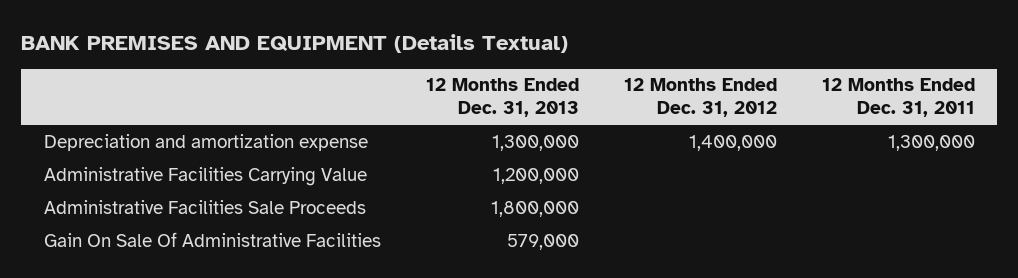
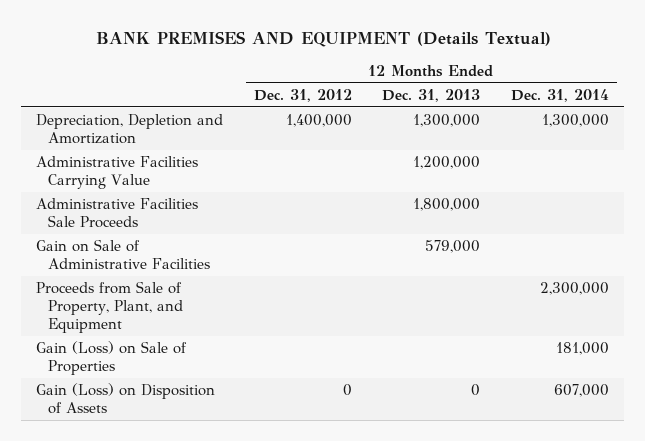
- | 12 Months Ended Dec. 31, 2013 | 12 Months Ended Dec. 31, 2012 | 12 Months Ended Dec. 31, 2011
+ | 12 Months Ended Dec. 31, 2012 | 12 Months Ended Dec. 31, 2013 | 12 Months Ended Dec. 31, 2014
- Depreciation and amortization expense | 1,300,000 | 1,400,000 | 1,300,000
+ Depreciation, Depletion and Amortization | 1,400,000 | 1,300,000 | 1,300,000
- Gain On Sale Of Administrative Facilities | 579,000 | |
+ Gain on Sale of Administrative Facilities | | 579,000 |
+ Proceeds from Sale of Property, Plant, and Equipment | | | 2,300,000
+ Gain (Loss) on Sale of Properties | | | 181,000
+ Gain (Loss) on Disposition of Assets | 0 | 0 | 607,000

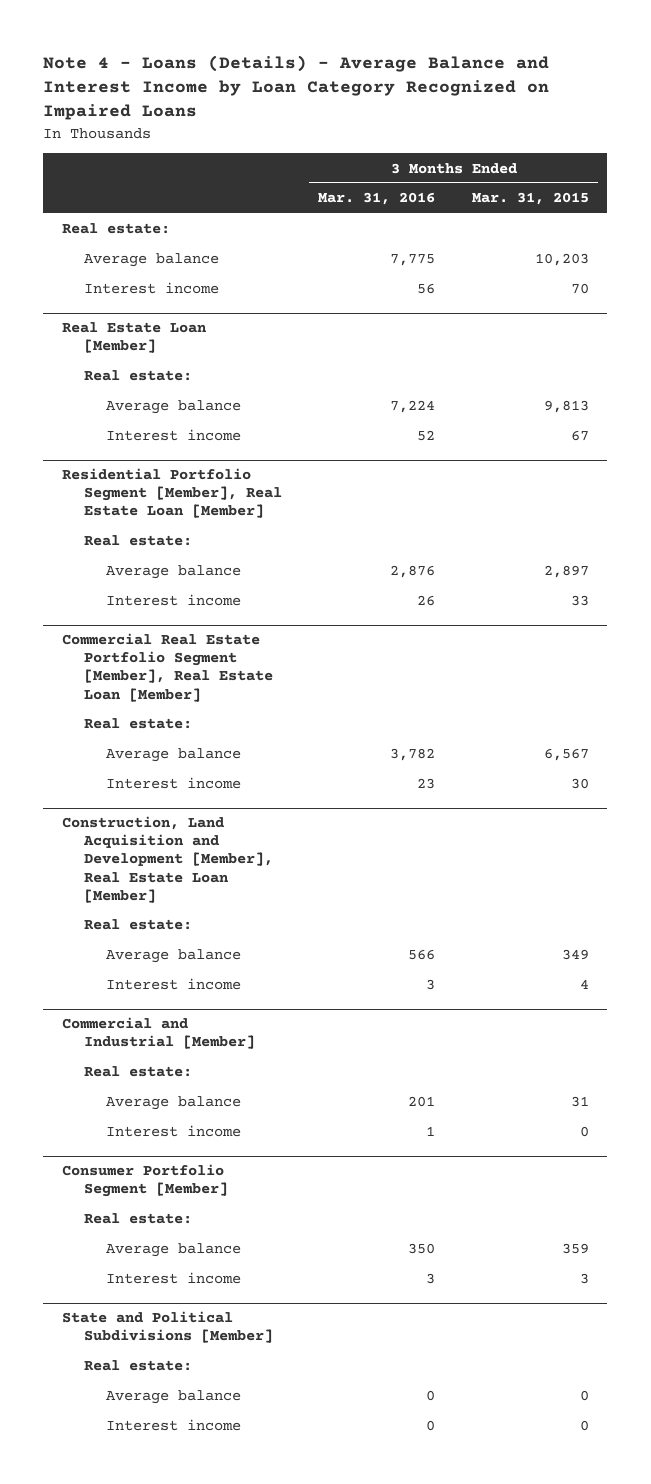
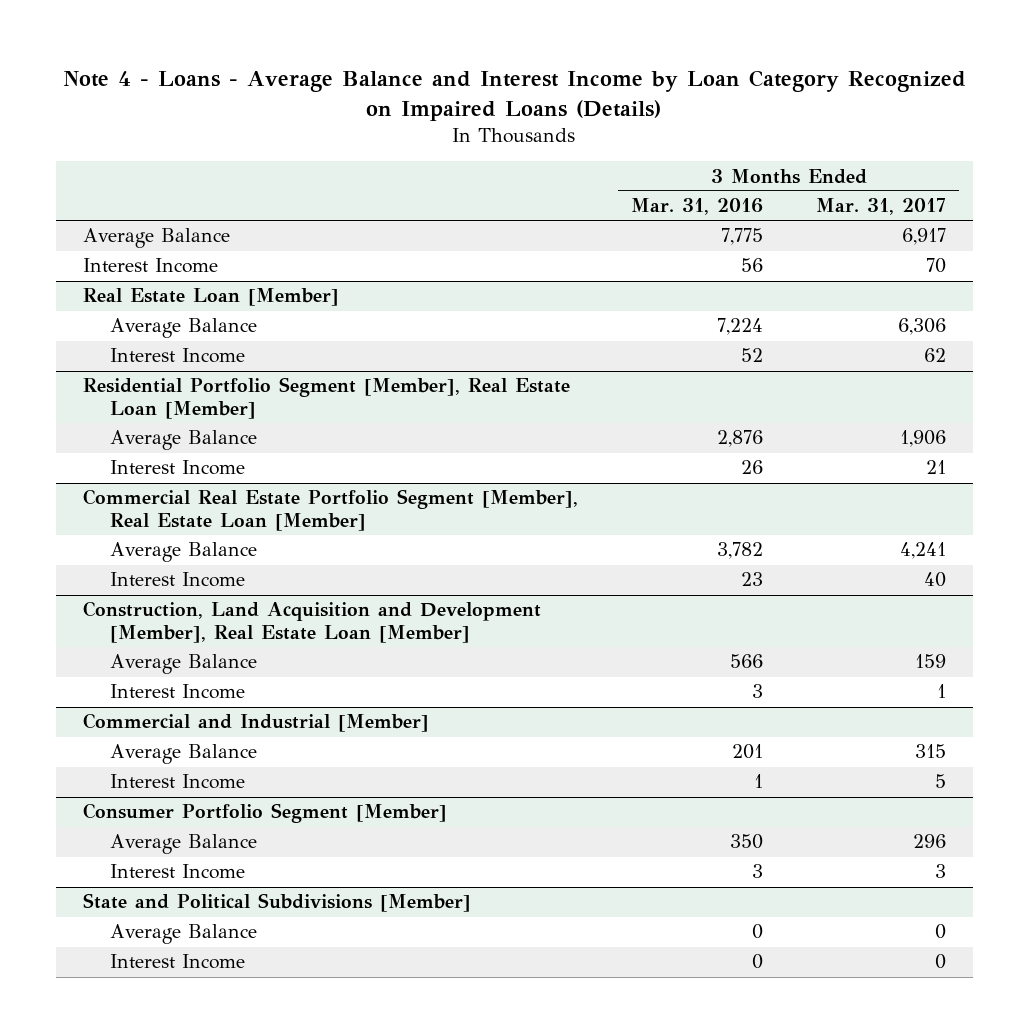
- Note 4 - Loans (Details) - Average Balance and Interest Income by Loan Category Recognized on Impaired Loans
+ Note 4 - Loans - Average Balance and Interest Income by Loan Category Recognized on Impaired Loans (Details)
- | 3 Months Ended Mar. 31, 2016 | 3 Months Ended Mar. 31, 2015
+ | 3 Months Ended Mar. 31, 2016 | 3 Months Ended Mar. 31, 2017
- Real estate:
- Average balance | 7,775 | 10,203
- Interest income | 56 | 70
+ Average Balance | 7,775 | 6,917
+ Interest Income | 56 | 70
@ Real Estate Loan [Member]
- Real estate:
- Average balance | 7,224 | 9,813
- Interest income | 52 | 67
+ Average Balance | 7,224 | 6,306
+ Interest Income | 52 | 62
@ Residential Portfolio Segment [Member], Real Estate Loan [Member]
- Real estate:
- Average balance | 2,876 | 2,897
- Interest income | 26 | 33
+ Average Balance | 2,876 | 1,906
+ Interest Income | 26 | 21
@ Commercial Real Estate Portfolio Segment [Member], Real Estate Loan [Member]
- Real estate:
- Average balance | 3,782 | 6,567
- Interest income | 23 | 30
+ Average Balance | 3,782 | 4,241
+ Interest Income | 23 | 40
@ Construction, Land Acquisition and Development [Member], Real Estate Loan [Member]
- Real estate:
- Average balance | 566 | 349
- Interest income | 3 | 4
+ Average Balance | 566 | 159
+ Interest Income | 3 | 1
@ Commercial and Industrial [Member]
- Real estate:
- Average balance | 201 | 31
- Interest income | 1 | 0
+ Average Balance | 201 | 315
+ Interest Income | 1 | 5
@ Consumer Portfolio Segment [Member]
- Real estate:
- Average balance | 350 | 359
- Interest income | 3 | 3
+ Average Balance | 350 | 296
+ Interest Income | 3 | 3
@ State and Political Subdivisions [Member]
- Real estate:
- Average balance | 0 | 0
- Interest income | 0 | 0
+ Average Balance | 0 | 0
+ Interest Income | 0 | 0

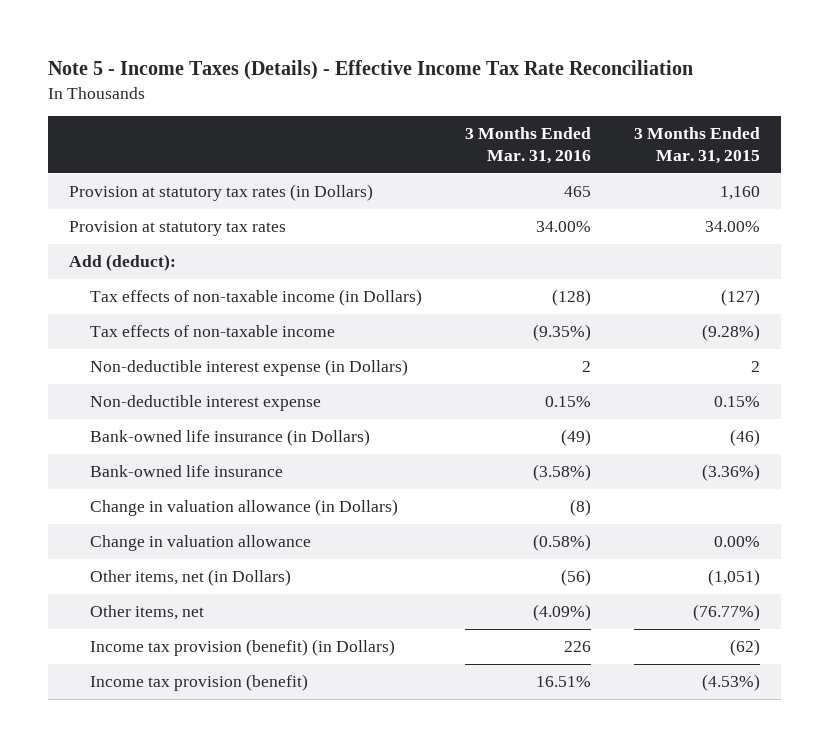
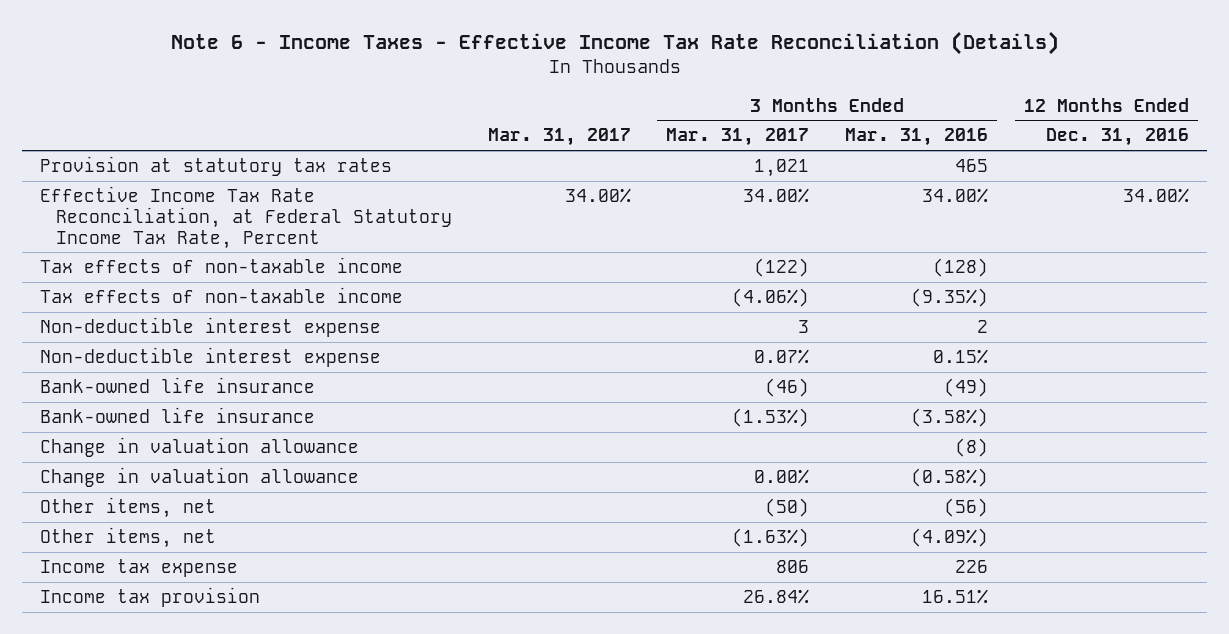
- Note 5 - Income Taxes (Details) - Effective Income Tax Rate Reconciliation
+ Note 6 - Income Taxes - Effective Income Tax Rate Reconciliation (Details)
- | 3 Months Ended Mar. 31, 2016 | 3 Months Ended Mar. 31, 2015
+ | Mar. 31, 2017 | 3 Months Ended Mar. 31, 2017 | 3 Months Ended Mar. 31, 2016 | 12 Months Ended Dec. 31, 2016
- Provision at statutory tax rates (in Dollars) | 465 | 1,160
- Provision at statutory tax rates | 34.00% | 34.00%
- Add (deduct):
- Tax effects of non-taxable income (in Dollars) | (128) | (127)
+ Provision at statutory tax rates | | 1,021 | 465 |
+ Effective Income Tax Rate Reconciliation, at Federal Statutory Income Tax Rate, Percent | 34.00% | 34.00% | 34.00% | 34.00%
+ Tax effects of non-taxable income | | (122) | (128) |
- Non-deductible interest expense (in Dollars) | 2 | 2
+ Non-deductible interest expense | | 3 | 2 |
- Bank-owned life insurance (in Dollars) | (49) | (46)
+ Bank-owned life insurance | | (46) | (49) |
- Change in valuation allowance (in Dollars) | (8) |
+ Change in valuation allowance | | | (8) |
- Other items, net (in Dollars) | (56) | (1,051)
+ Other items, net | | (50) | (56) |
- Income tax provision (benefit) (in Dollars) | 226 | (62)
- Income tax provision (benefit) | 16.51% | (4.53%)
+ Income tax expense | | 806 | 226 |
+ Income tax provision | | 26.84% | 16.51% |

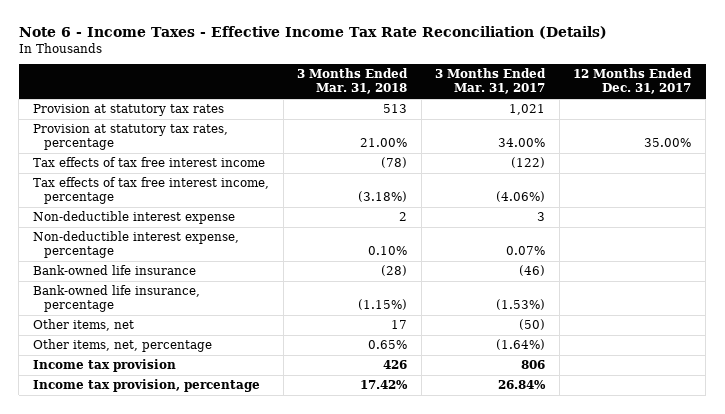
- | Mar. 31, 2017 | 3 Months Ended Mar. 31, 2017 | 3 Months Ended Mar. 31, 2016 | 12 Months Ended Dec. 31, 2016
+ | 3 Months Ended Mar. 31, 2018 | 3 Months Ended Mar. 31, 2017 | 12 Months Ended Dec. 31, 2017
- Effective Income Tax Rate Reconciliation, at Federal Statutory Income Tax Rate, Percent | 34.00% | 34.00% | 34.00% | 34.00%
- Tax effects of non-taxable income | | (122) | (128) |
- Tax effects of non-taxable income | | (4.06%) | (9.35%) |
+ Provision at statutory tax rates, percentage | 21.00% | 34.00% | 35.00%
+ Tax effects of tax free interest income | (78) | (122) |
+ Tax effects of tax free interest income, percentage | (3.18%) | (4.06%) |
- Non-deductible interest expense | | 0.07% | 0.15% |
+ Non-deductible interest expense, percentage | 0.10% | 0.07% |
- Bank-owned life insurance | | (1.53%) | (3.58%) |
- Change in valuation allowance | | | (8) |
- Change in valuation allowance | | 0.00% | (0.58%) |
+ Bank-owned life insurance, percentage | (1.15%) | (1.53%) |
- Other items, net | | (1.63%) | (4.09%) |
- Income tax expense | | 806 | 226 |
- Income tax provision | | 26.84% | 16.51% |
+ Other items, net, percentage | 0.65% | (1.64%) |
+ Income tax provision | 426 | 806 |
+ Income tax provision, percentage | 17.42% | 26.84% |

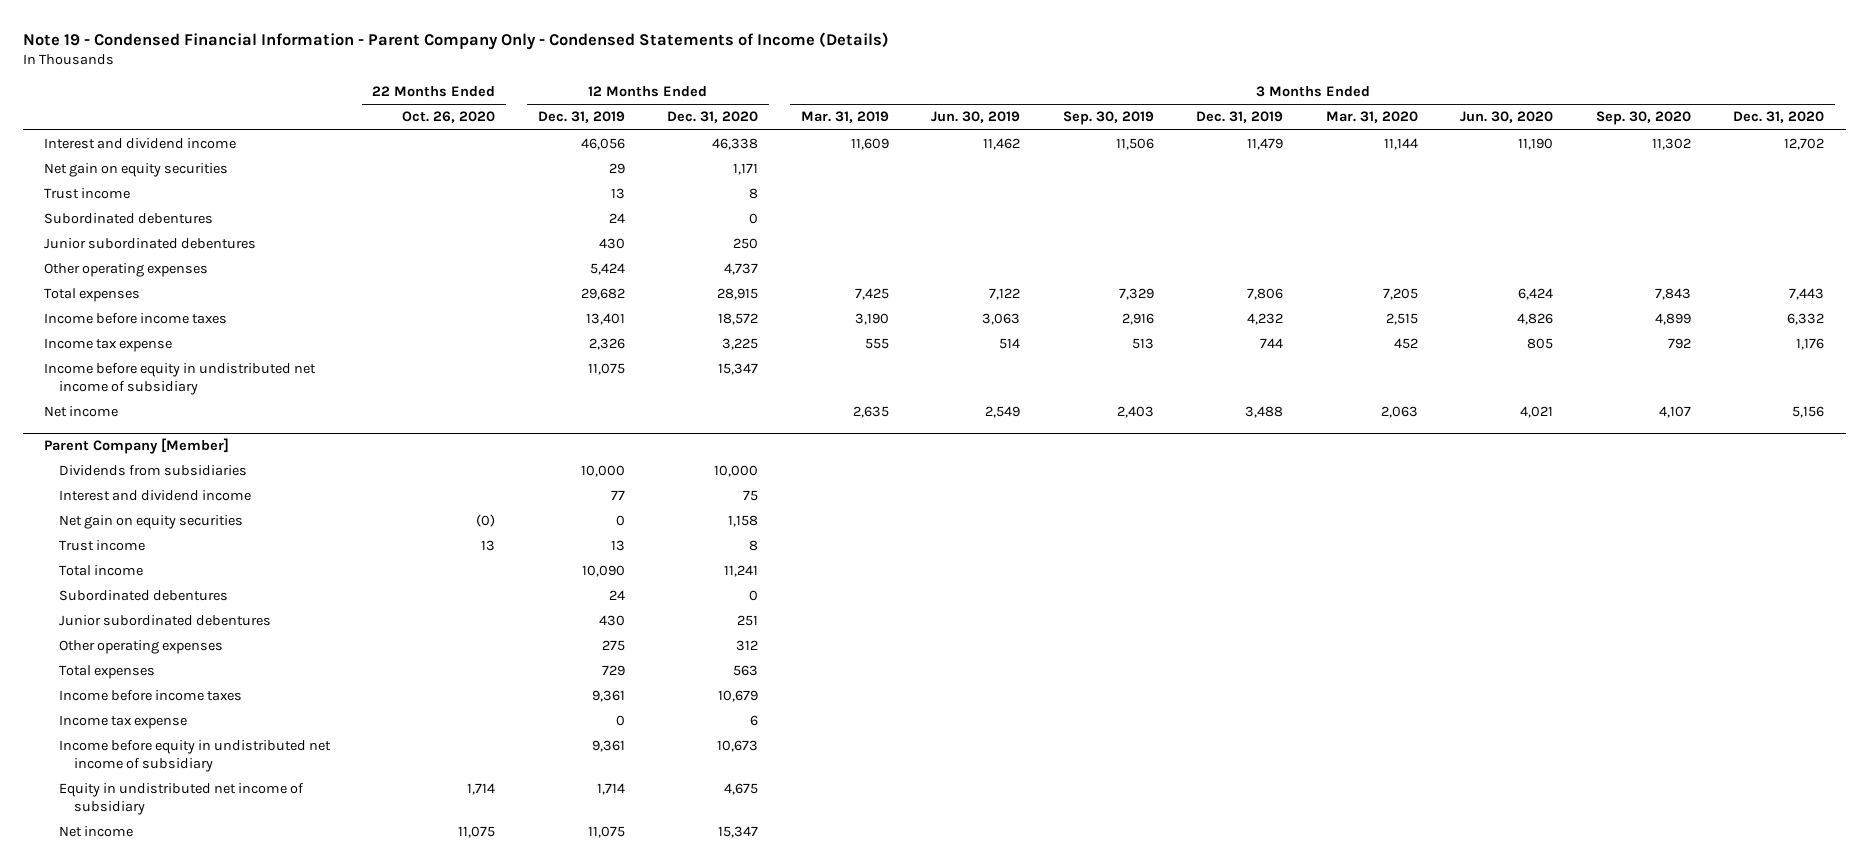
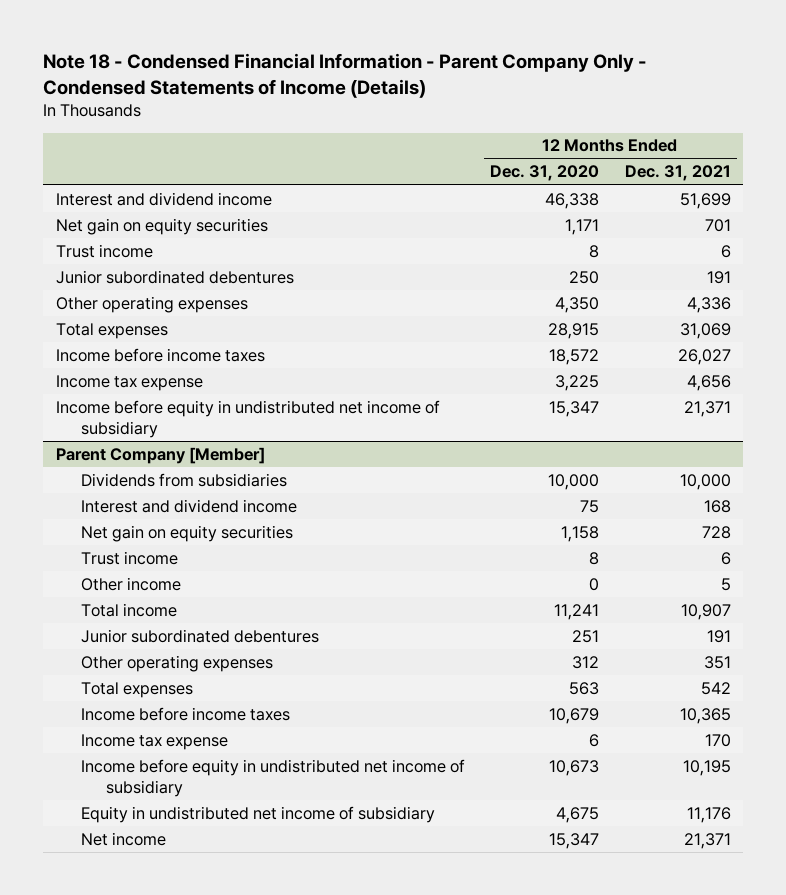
- Note 19 - Condensed Financial Information - Parent Company Only - Condensed Statements of Income (Details)
+ Note 18 - Condensed Financial Information - Parent Company Only - Condensed Statements of Income (Details)
- | 22 Months Ended Oct. 26, 2020 | 12 Months Ended Dec. 31, 2019 | 12 Months Ended Dec. 31, 2020 | 3 Months Ended Mar. 31, 2019 | 3 Months Ended Jun. 30, 2019 | 3 Months Ended Sep. 30, 2019 | 3 Months Ended Dec. 31, 2019 | 3 Months Ended Mar. 31, 2020 | 3 Months Ended Jun. 30, 2020 | 3 Months Ended Sep. 30, 2020 | 3 Months Ended Dec. 31, 2020
+ | 12 Months Ended Dec. 31, 2020 | 12 Months Ended Dec. 31, 2021
- Subordinated debentures | | 24 | 0 | | | | | | | |
- Other operating expenses | | 5,424 | 4,737 | | | | | | | |
+ Other operating expenses | 4,350 | 4,336
- Net income | | | | 2,635 | 2,549 | 2,403 | 3,488 | 2,063 | 4,021 | 4,107 | 5,156
@ Parent Company [Member]
+ Other income | 0 | 5
- Subordinated debentures | | 24 | 0 | | | | | | | |

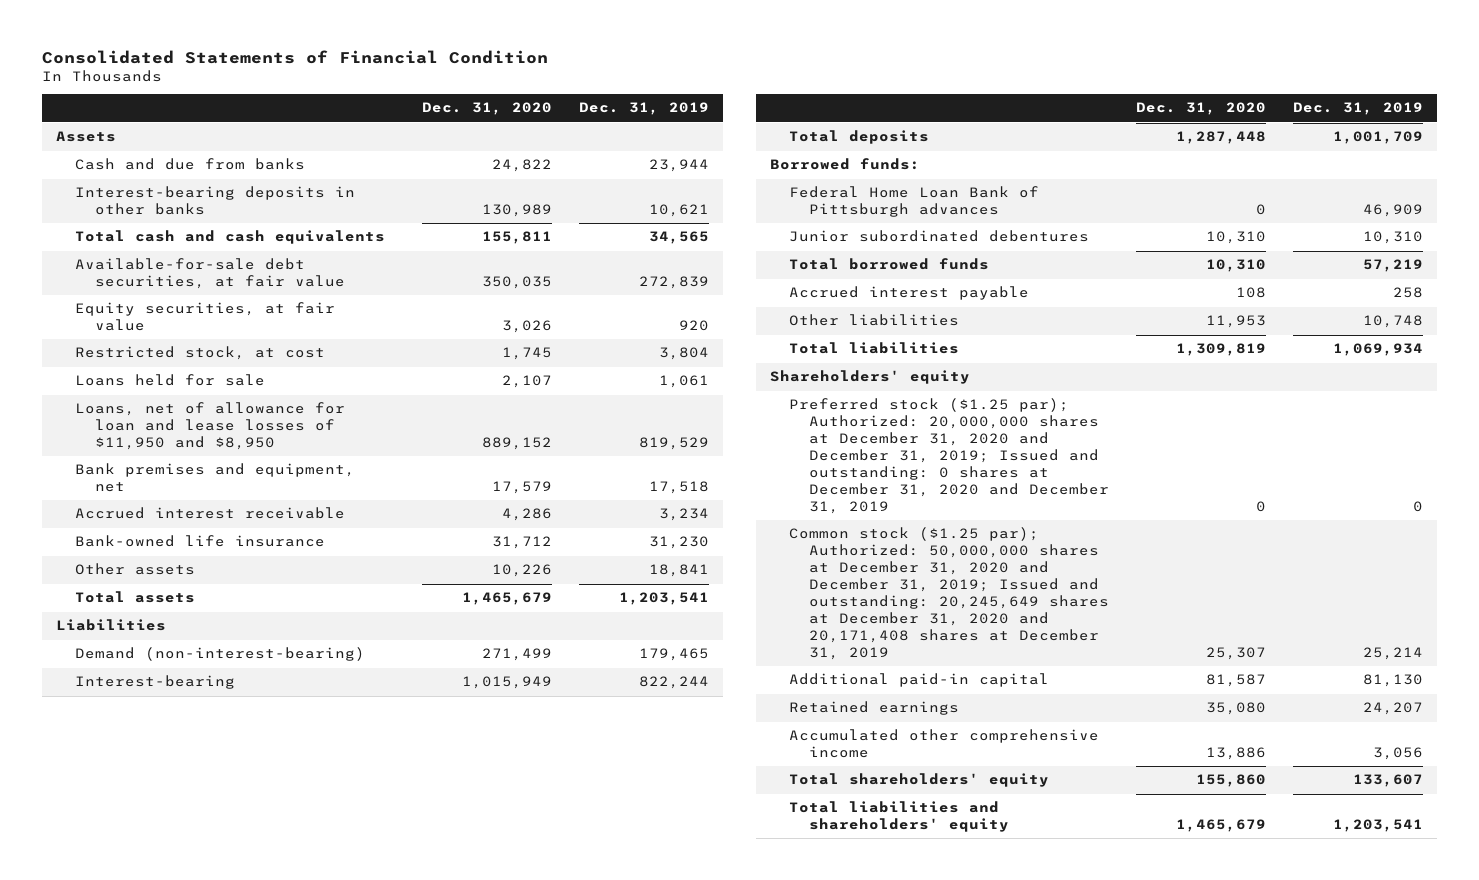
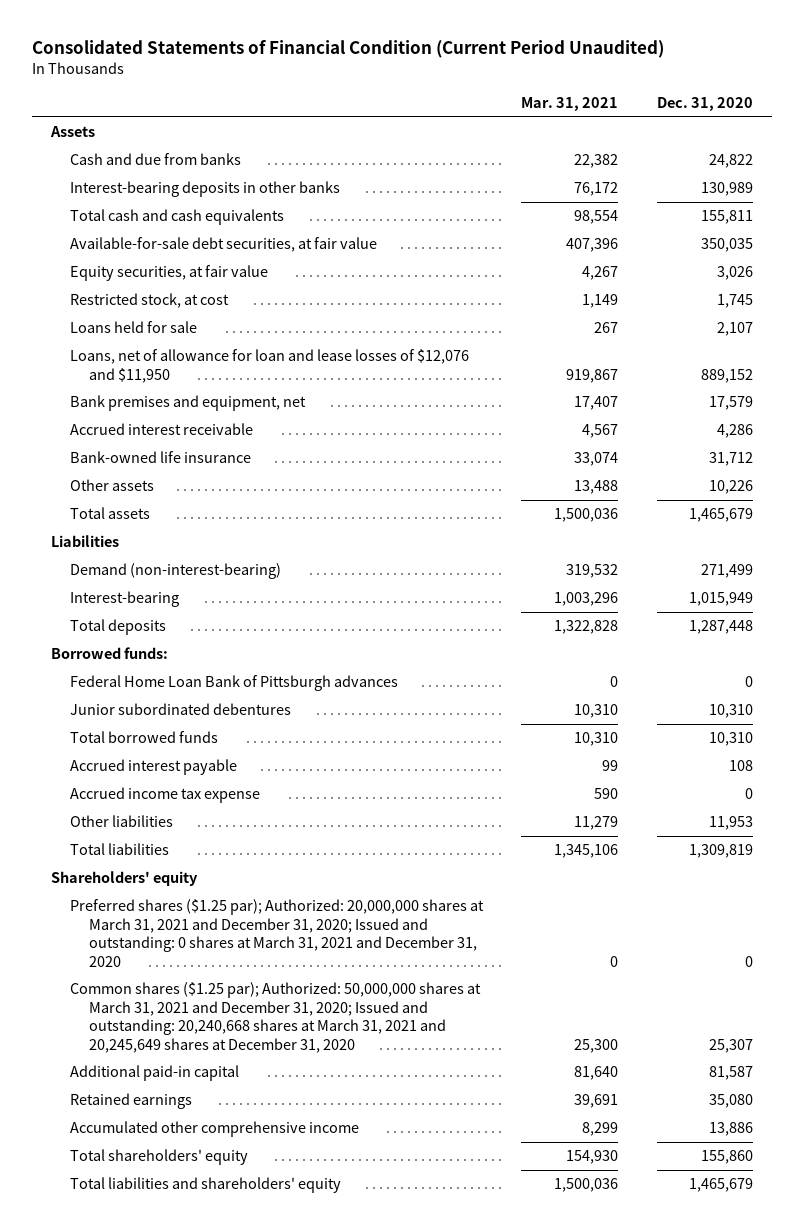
- Consolidated Statements of Financial Condition
+ Consolidated Statements of Financial Condition (Current Period Unaudited)
- | Dec. 31, 2020 | Dec. 31, 2019
+ | Mar. 31, 2021 | Dec. 31, 2020
- Loans, net of allowance for loan and lease losses of $11,950 and $8,950 | 889,152 | 819,529
+ Loans, net of allowance for loan and lease losses of $12,076 and $11,950 | 919,867 | 889,152
+ Accrued income tax expense | 590 | 0
- Preferred stock ($1.25 par); Authorized: 20,000,000 shares at December 31, 2020 and December 31, 2019; Issued and outstanding: 0 shares at December 31, 2020 and December 31, 2019 | 0 | 0
- Common stock ($1.25 par); Authorized: 50,000,000 shares at December 31, 2020 and December 31, 2019; Issued and outstanding: 20,245,649 shares at December 31, 2020 and 20,171,408 shares at December 31, 2019 | 25,307 | 25,214
+ Preferred shares ($1.25 par); Authorized: 20,000,000 shares at March 31, 2021 and December 31, 2020; Issued and outstanding: 0 shares at March 31, 2021 and December 31, 2020 | 0 | 0
+ Common shares ($1.25 par); Authorized: 50,000,000 shares at March 31, 2021 and December 31, 2020; Issued and outstanding: 20,240,668 shares at March 31, 2021 and 20,245,649 shares at December 31, 2020 | 25,300 | 25,307

